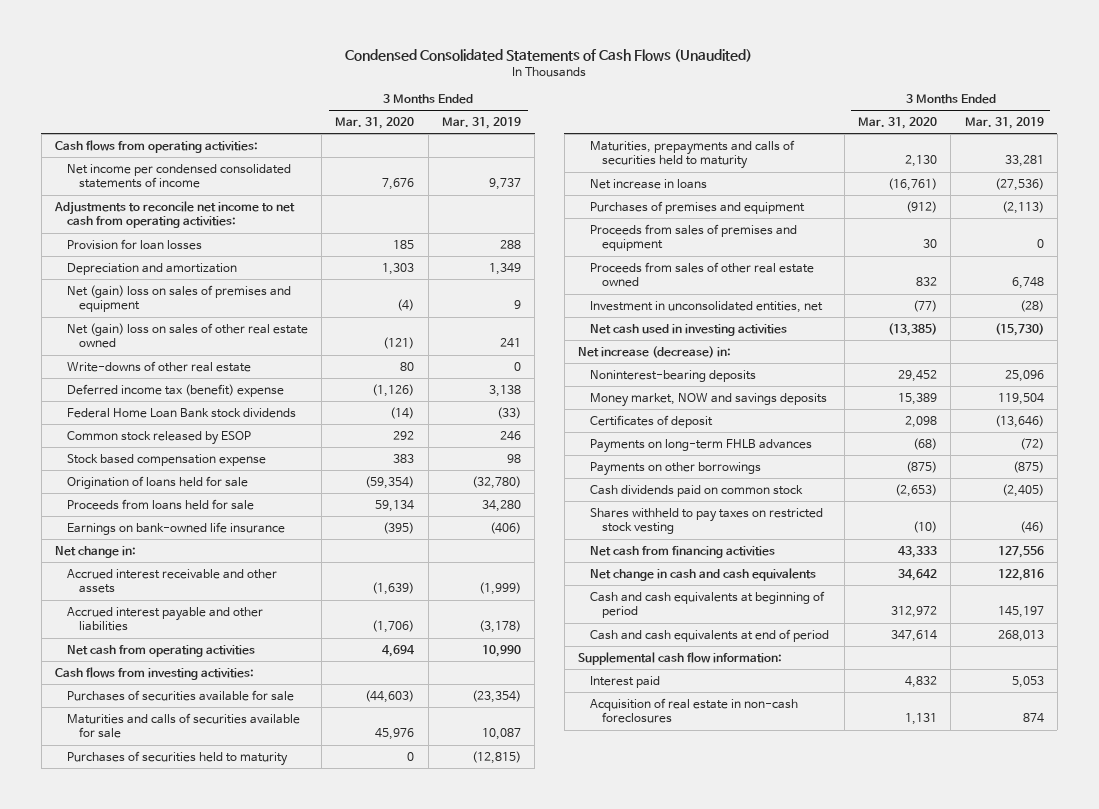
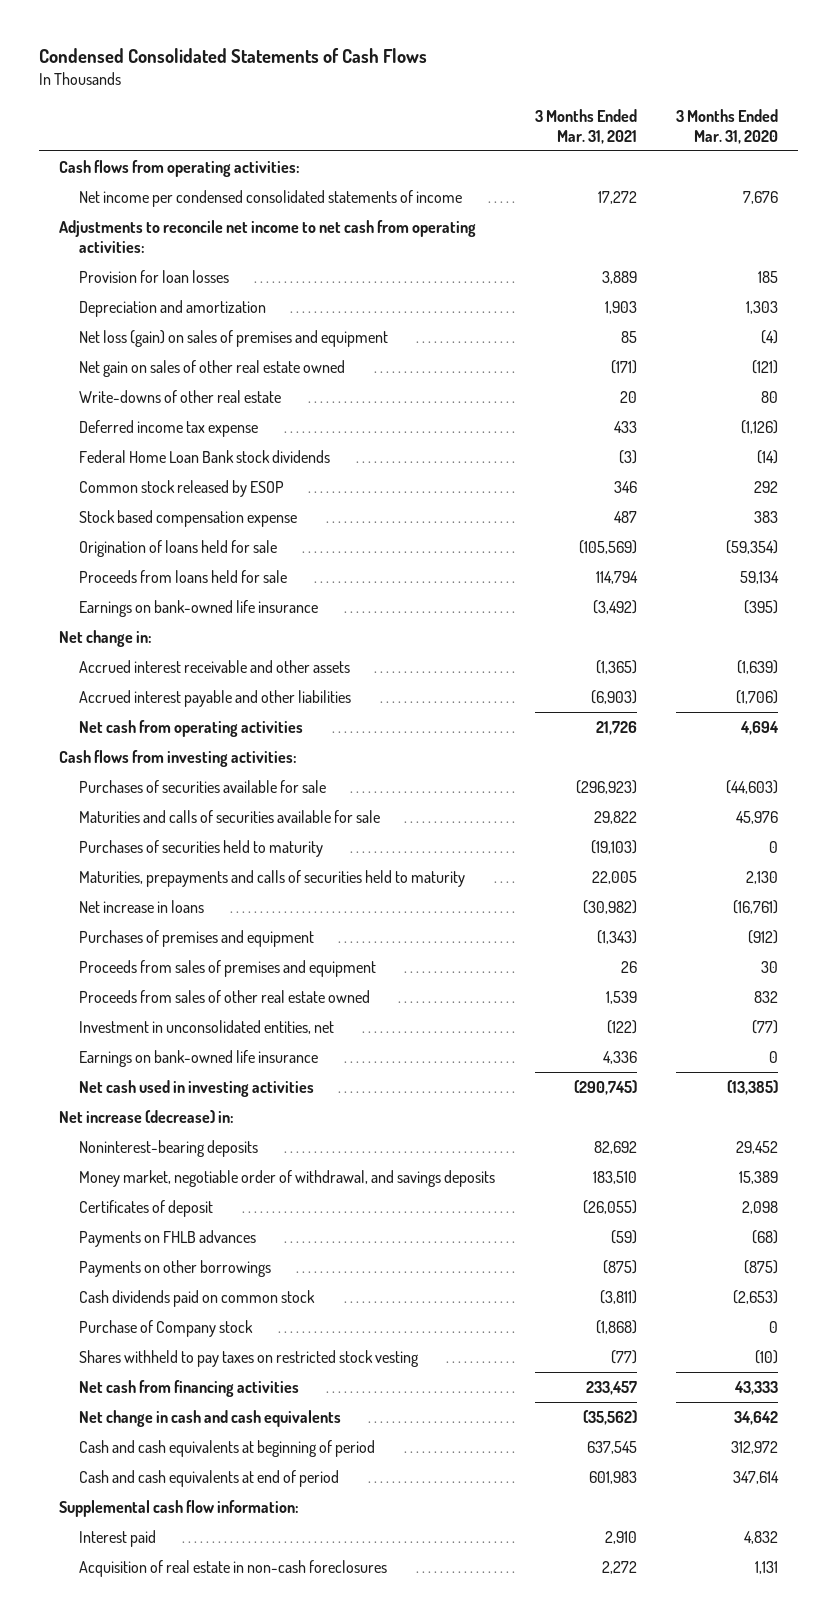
- Condensed Consolidated Statements of Cash Flows (Unaudited)
+ Condensed Consolidated Statements of Cash Flows
- | 3 Months Ended Mar. 31, 2020 | 3 Months Ended Mar. 31, 2019
+ | 3 Months Ended Mar. 31, 2021 | 3 Months Ended Mar. 31, 2020
- Net (gain) loss on sales of premises and equipment | (4) | 9
- Net (gain) loss on sales of other real estate owned | (121) | 241
+ Net loss (gain) on sales of premises and equipment | 85 | (4)
+ Net gain on sales of other real estate owned | (171) | (121)
- Deferred income tax (benefit) expense | (1,126) | 3,138
+ Deferred income tax expense | 433 | (1,126)
+ Earnings on bank-owned life insurance | 4,336 | 0
- Money market, NOW and savings deposits | 15,389 | 119,504
+ Money market, negotiable order of withdrawal, and savings deposits | 183,510 | 15,389
- Payments on long-term FHLB advances | (68) | (72)
+ Payments on FHLB advances | (59) | (68)
+ Purchase of Company stock | (1,868) | 0

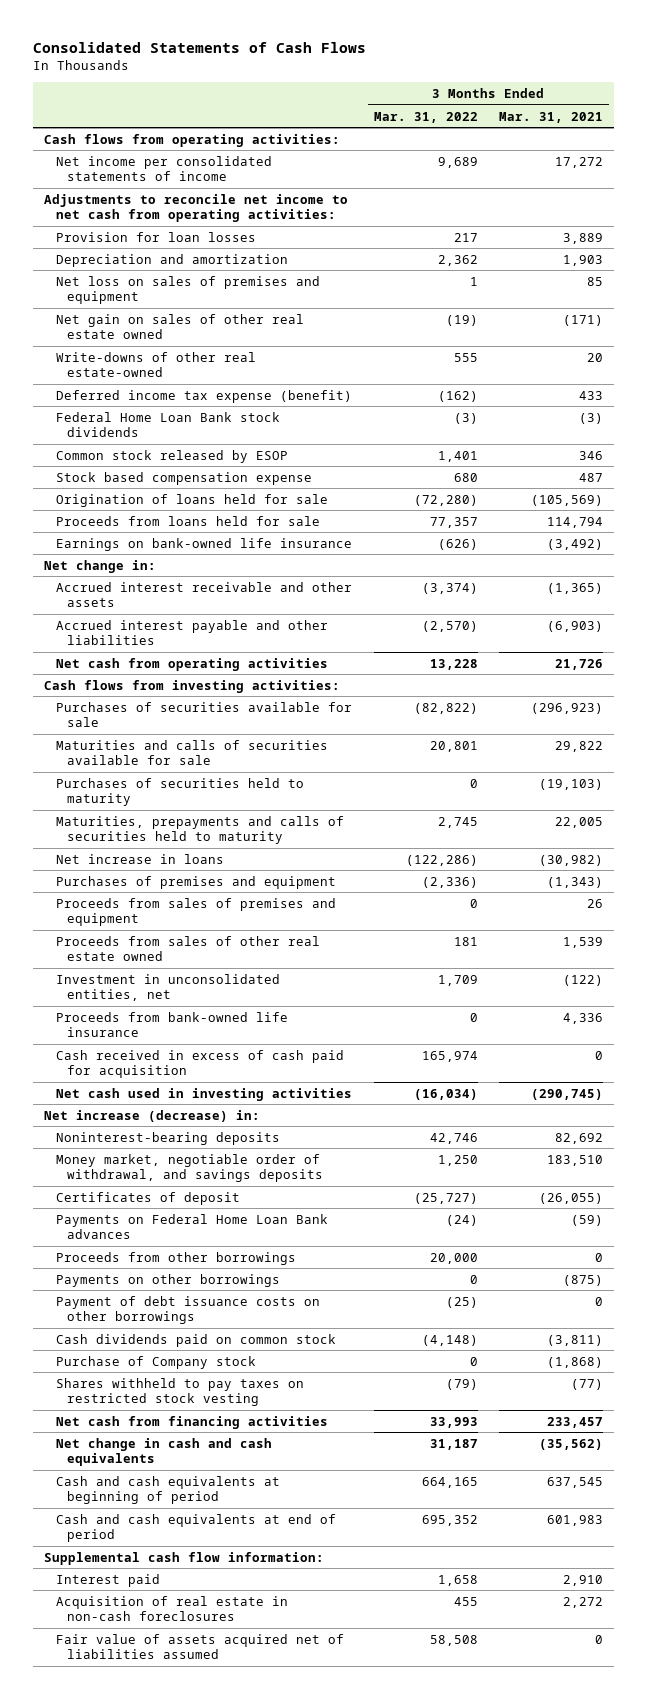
- Condensed Consolidated Statements of Cash Flows
+ Consolidated Statements of Cash Flows
- | 3 Months Ended Mar. 31, 2021 | 3 Months Ended Mar. 31, 2020
+ | 3 Months Ended Mar. 31, 2022 | 3 Months Ended Mar. 31, 2021
- Net income per condensed consolidated statements of income | 17,272 | 7,676
+ Net income per consolidated statements of income | 9,689 | 17,272
- Net loss (gain) on sales of premises and equipment | 85 | (4)
+ Net loss on sales of premises and equipment | 1 | 85
- Write-downs of other real estate | 20 | 80
- Deferred income tax expense | 433 | (1,126)
+ Write-downs of other real estate-owned | 555 | 20
+ Deferred income tax expense (benefit) | (162) | 433
- Earnings on bank-owned life insurance | 4,336 | 0
+ Proceeds from bank-owned life insurance | 0 | 4,336
+ Cash received in excess of cash paid for acquisition | 165,974 | 0
- Payments on FHLB advances | (59) | (68)
+ Payments on Federal Home Loan Bank advances | (24) | (59)
+ Proceeds from other borrowings | 20,000 | 0
+ Payment of debt issuance costs on other borrowings | (25) | 0
+ Fair value of assets acquired net of liabilities assumed | 58,508 | 0

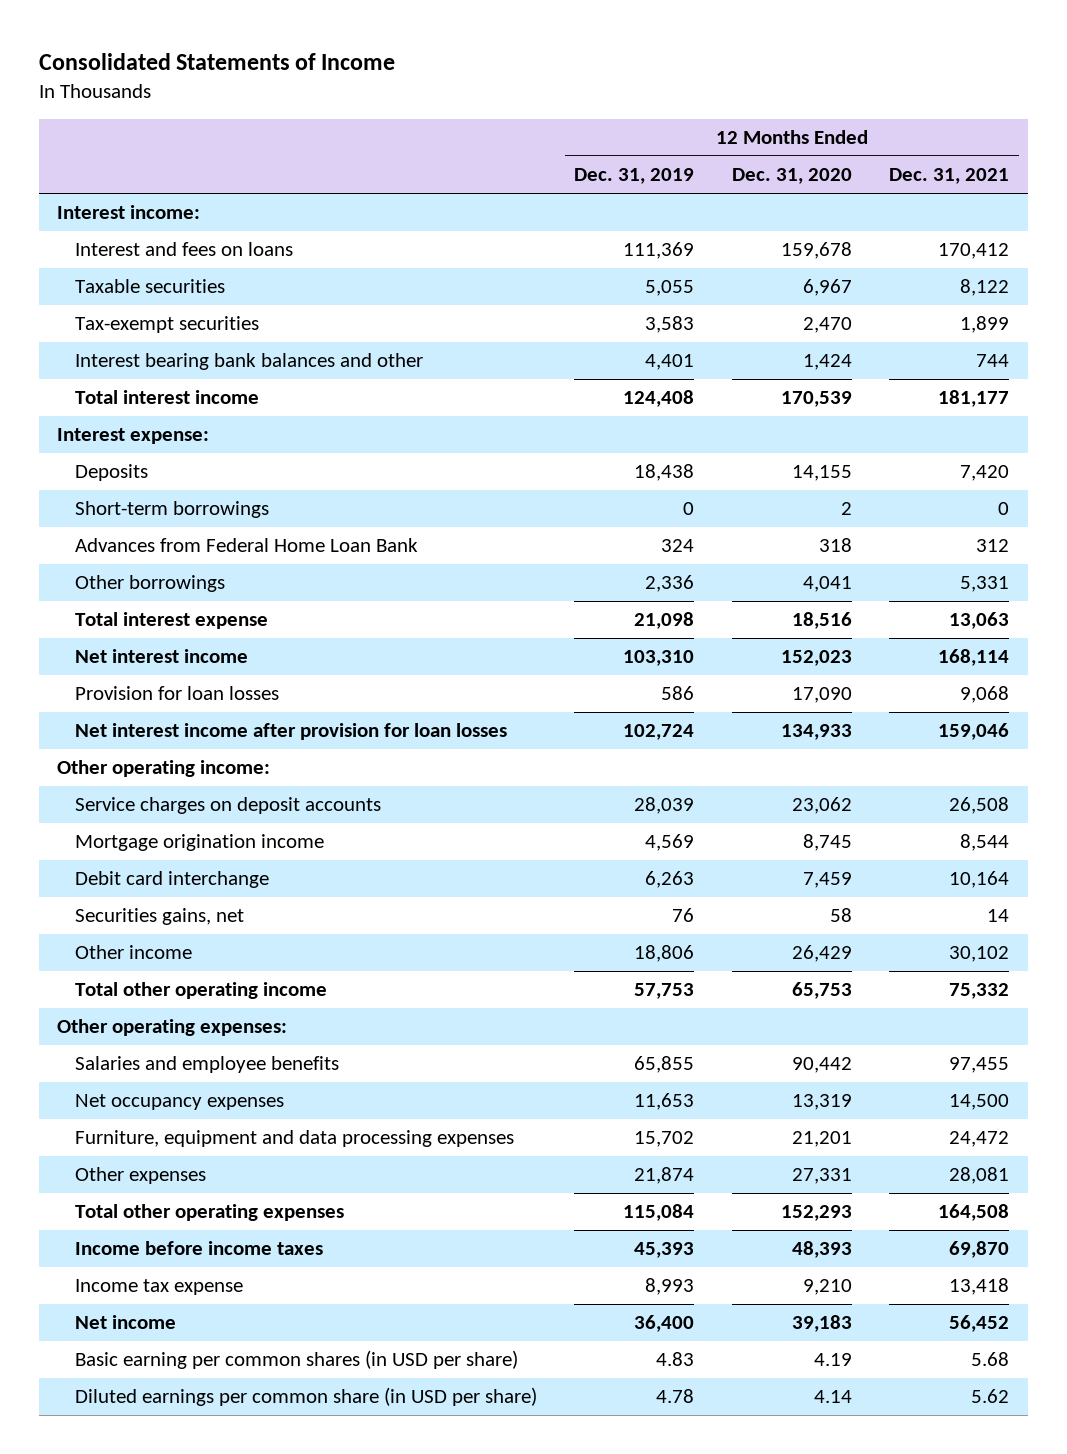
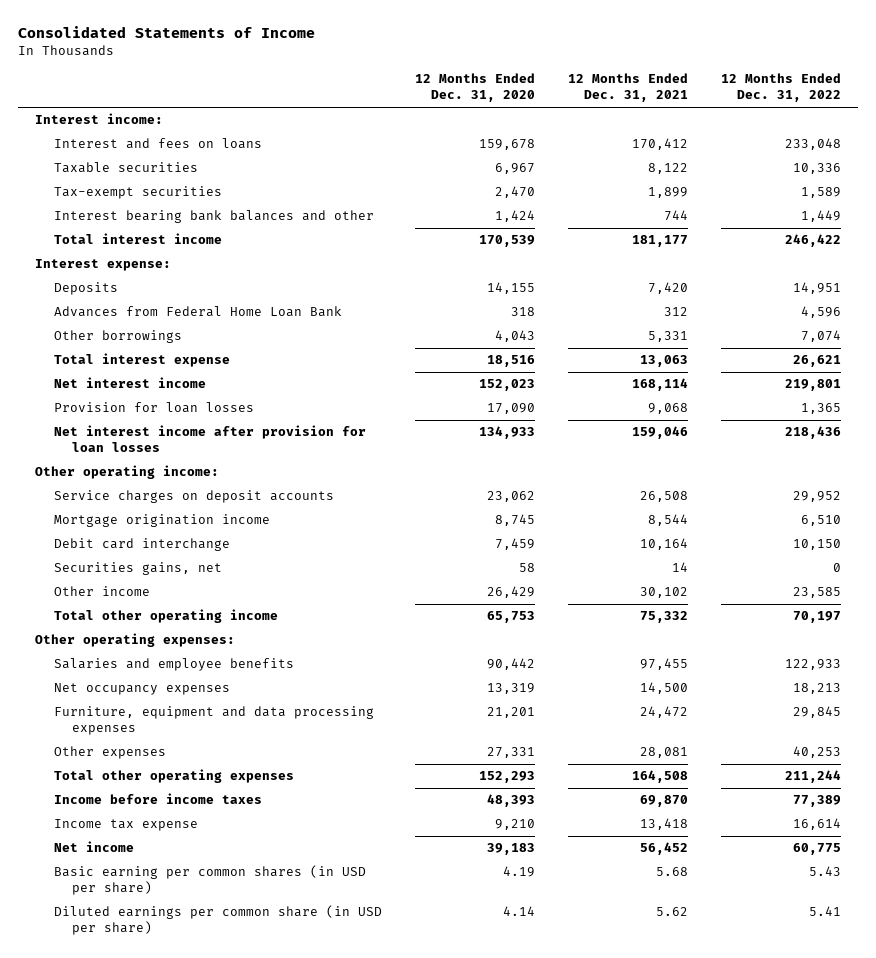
- | 12 Months Ended Dec. 31, 2019 | 12 Months Ended Dec. 31, 2020 | 12 Months Ended Dec. 31, 2021
+ | 12 Months Ended Dec. 31, 2020 | 12 Months Ended Dec. 31, 2021 | 12 Months Ended Dec. 31, 2022
- Short-term borrowings | 0 | 2 | 0
- Other borrowings | 2,336 | 4,041 | 5,331
+ Other borrowings | 4,043 | 5,331 | 7,074

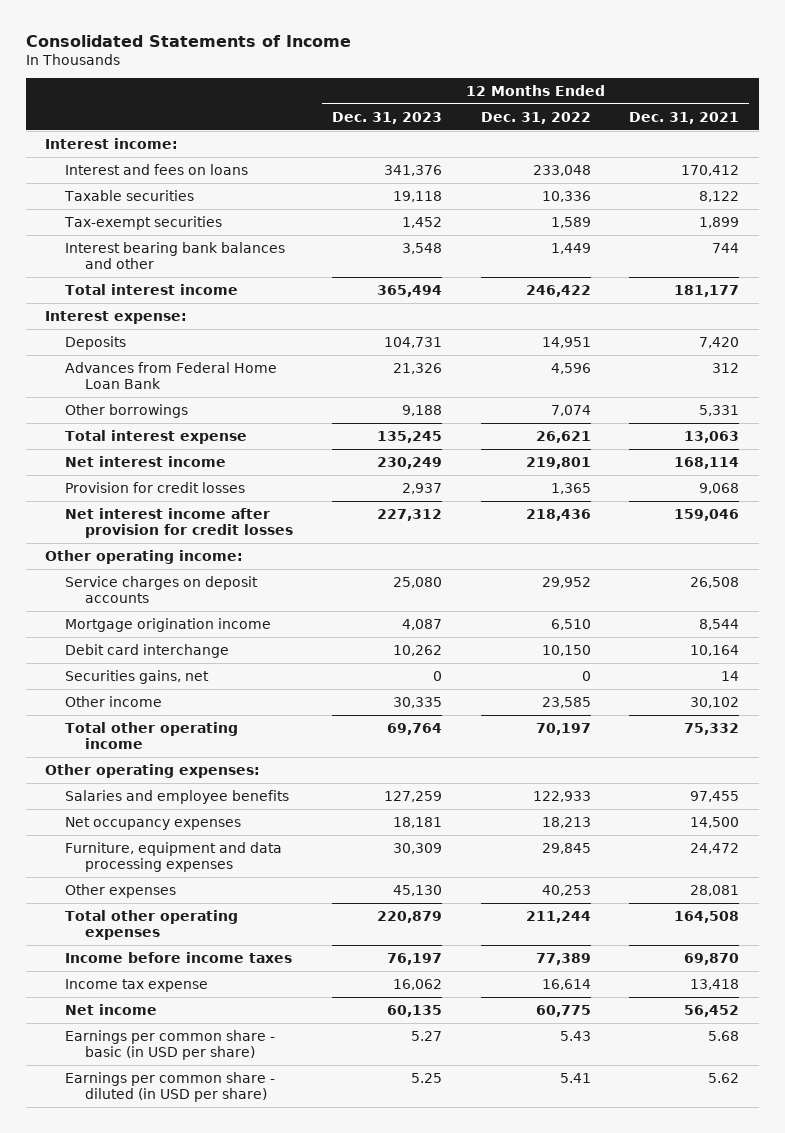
- | 12 Months Ended Dec. 31, 2020 | 12 Months Ended Dec. 31, 2021 | 12 Months Ended Dec. 31, 2022
+ | 12 Months Ended Dec. 31, 2023 | 12 Months Ended Dec. 31, 2022 | 12 Months Ended Dec. 31, 2021
- Provision for loan losses | 17,090 | 9,068 | 1,365
- Net interest income after provision for loan losses | 134,933 | 159,046 | 218,436
+ Provision for credit losses | 2,937 | 1,365 | 9,068
+ Net interest income after provision for credit losses | 227,312 | 218,436 | 159,046
- Basic earning per common shares (in USD per share) | 4.19 | 5.68 | 5.43
- Diluted earnings per common share (in USD per share) | 4.14 | 5.62 | 5.41
+ Earnings per common share - basic (in USD per share) | 5.27 | 5.43 | 5.68
+ Earnings per common share - diluted (in USD per share) | 5.25 | 5.41 | 5.62

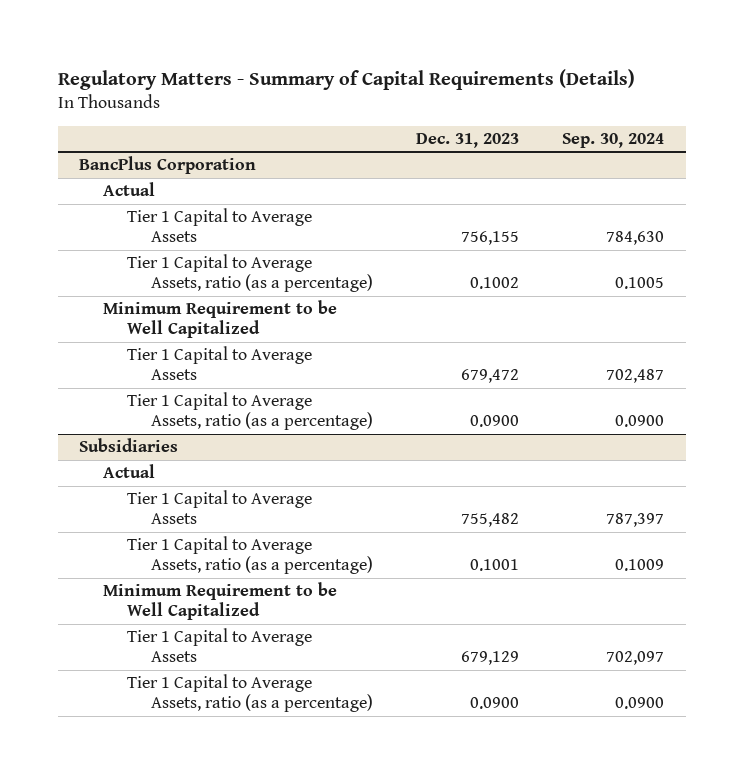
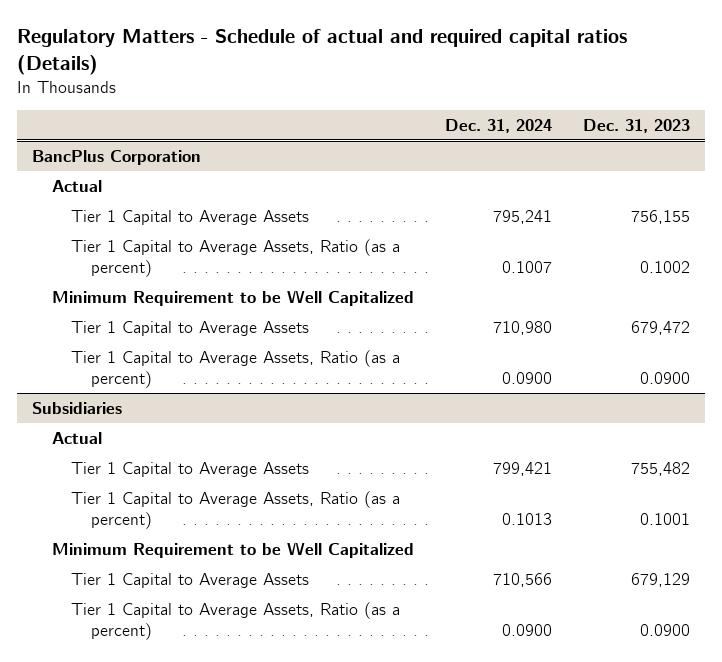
- Regulatory Matters - Summary of Capital Requirements (Details)
+ Regulatory Matters - Schedule of actual and required capital ratios (Details)
- | Dec. 31, 2023 | Sep. 30, 2024
+ | Dec. 31, 2024 | Dec. 31, 2023
@ BancPlus Corporation
- Tier 1 Capital to Average Assets, ratio (as a percentage) | 0.1002 | 0.1005
+ Tier 1 Capital to Average Assets, Ratio (as a percent) | 0.1007 | 0.1002
- Tier 1 Capital to Average Assets, ratio (as a percentage) | 0.0900 | 0.0900
+ Tier 1 Capital to Average Assets, Ratio (as a percent) | 0.0900 | 0.0900
@ Subsidiaries
- Tier 1 Capital to Average Assets, ratio (as a percentage) | 0.1001 | 0.1009
+ Tier 1 Capital to Average Assets, Ratio (as a percent) | 0.1013 | 0.1001
- Tier 1 Capital to Average Assets, ratio (as a percentage) | 0.0900 | 0.0900
+ Tier 1 Capital to Average Assets, Ratio (as a percent) | 0.0900 | 0.0900

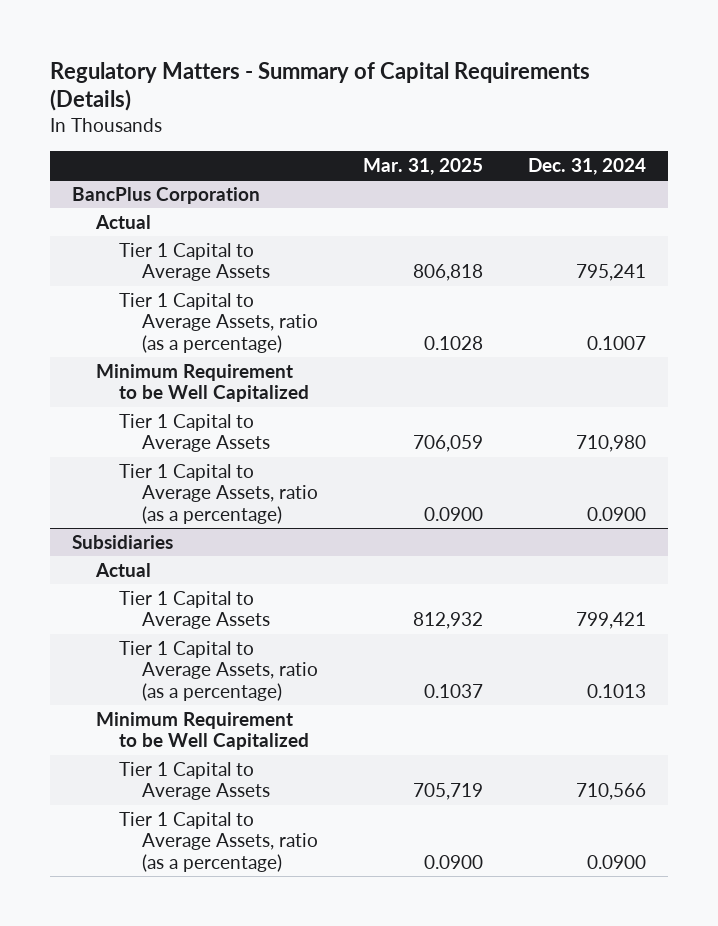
- Regulatory Matters - Schedule of actual and required capital ratios (Details)
+ Regulatory Matters - Summary of Capital Requirements (Details)
- | Dec. 31, 2024 | Dec. 31, 2023
+ | Mar. 31, 2025 | Dec. 31, 2024
@ BancPlus Corporation
- Tier 1 Capital to Average Assets, Ratio (as a percent) | 0.1007 | 0.1002
+ Tier 1 Capital to Average Assets, ratio (as a percentage) | 0.1028 | 0.1007
- Tier 1 Capital to Average Assets, Ratio (as a percent) | 0.0900 | 0.0900
+ Tier 1 Capital to Average Assets, ratio (as a percentage) | 0.0900 | 0.0900
@ Subsidiaries
- Tier 1 Capital to Average Assets, Ratio (as a percent) | 0.1013 | 0.1001
+ Tier 1 Capital to Average Assets, ratio (as a percentage) | 0.1037 | 0.1013
- Tier 1 Capital to Average Assets, Ratio (as a percent) | 0.0900 | 0.0900
+ Tier 1 Capital to Average Assets, ratio (as a percentage) | 0.0900 | 0.0900

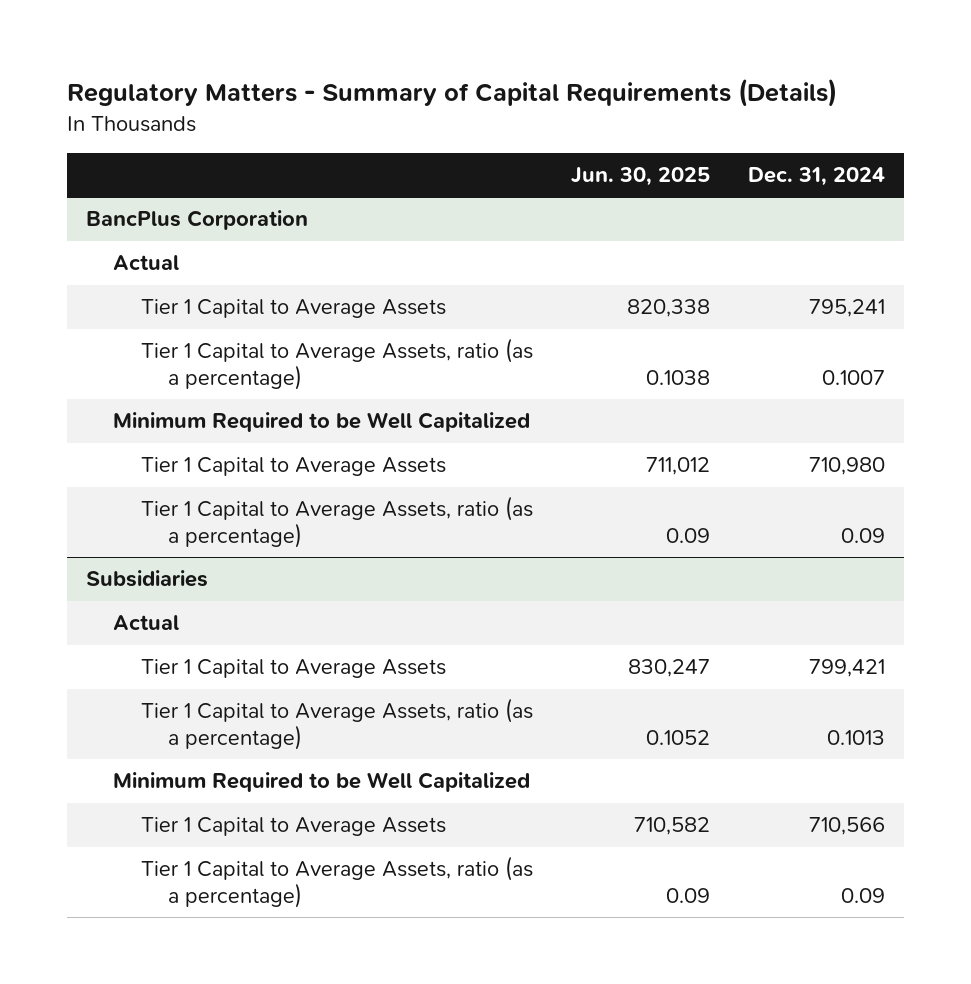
- | Mar. 31, 2025 | Dec. 31, 2024
+ | Jun. 30, 2025 | Dec. 31, 2024
@ BancPlus Corporation
- Minimum Requirement to be Well Capitalized
+ Minimum Required to be Well Capitalized
- Tier 1 Capital to Average Assets, ratio (as a percentage) | 0.0900 | 0.0900
+ Tier 1 Capital to Average Assets, ratio (as a percentage) | 0.09 | 0.09
@ Subsidiaries
- Minimum Requirement to be Well Capitalized
+ Minimum Required to be Well Capitalized
- Tier 1 Capital to Average Assets, ratio (as a percentage) | 0.0900 | 0.0900
+ Tier 1 Capital to Average Assets, ratio (as a percentage) | 0.09 | 0.09

